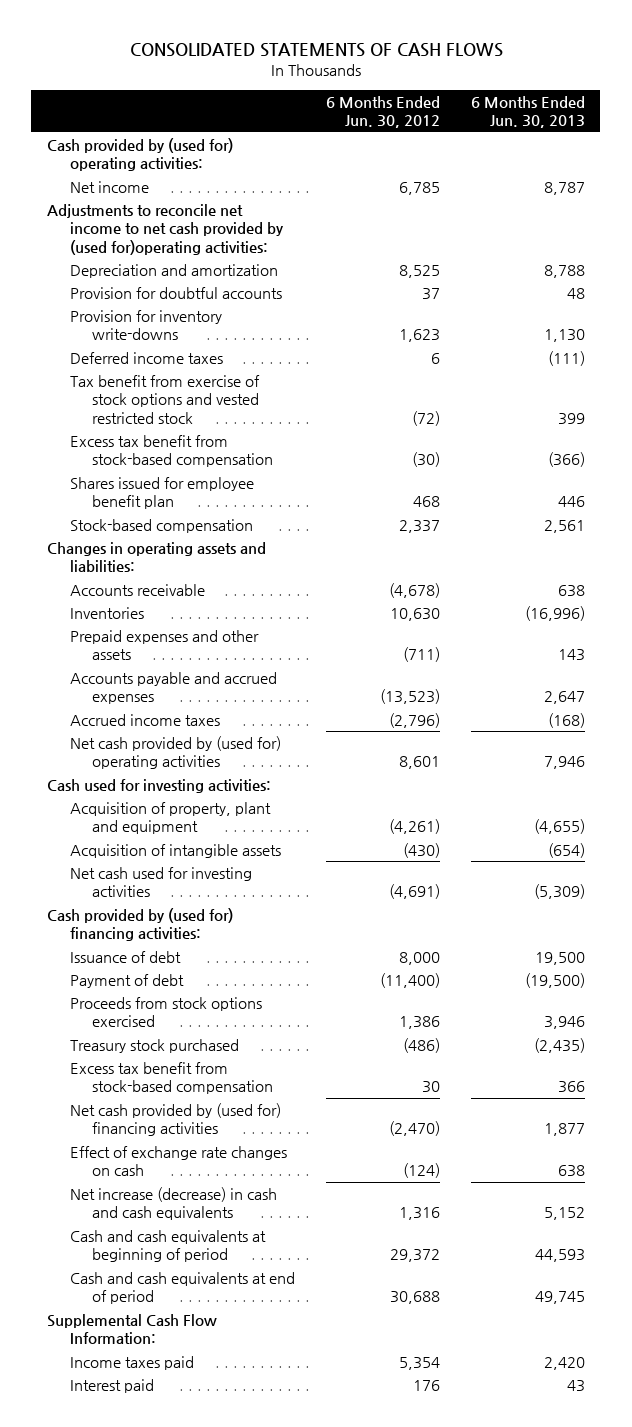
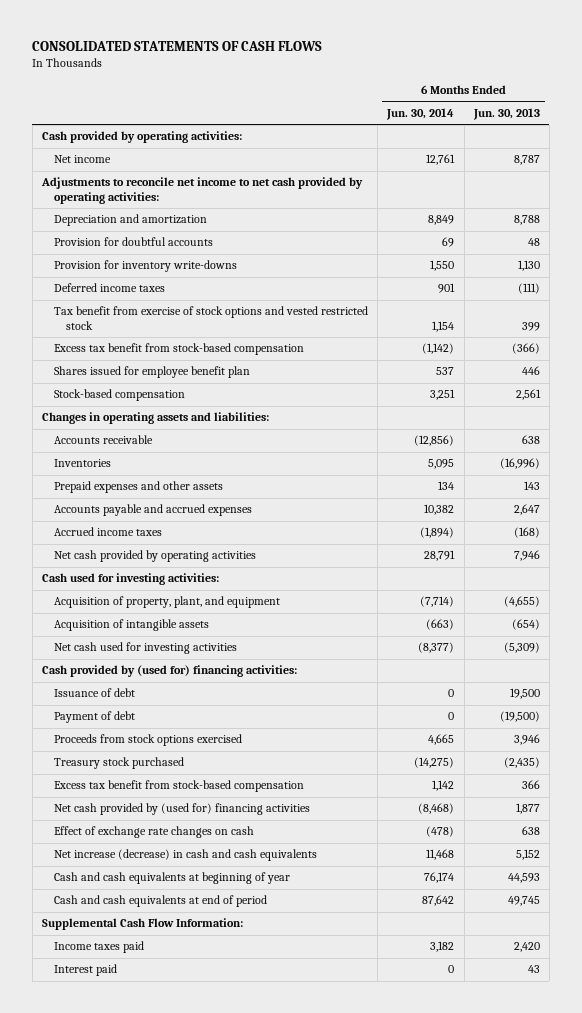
- | 6 Months Ended Jun. 30, 2012 | 6 Months Ended Jun. 30, 2013
+ | 6 Months Ended Jun. 30, 2014 | 6 Months Ended Jun. 30, 2013
- Cash provided by (used for) operating activities:
+ Cash provided by operating activities:
- Adjustments to reconcile net income to net cash provided by (used for)operating activities:
+ Adjustments to reconcile net income to net cash provided by operating activities:
- Net cash provided by (used for) operating activities | 8,601 | 7,946
+ Net cash provided by operating activities | 28,791 | 7,946
- Acquisition of property, plant and equipment | (4,261) | (4,655)
+ Acquisition of property, plant, and equipment | (7,714) | (4,655)
- Cash and cash equivalents at beginning of period | 29,372 | 44,593
+ Cash and cash equivalents at beginning of year | 76,174 | 44,593

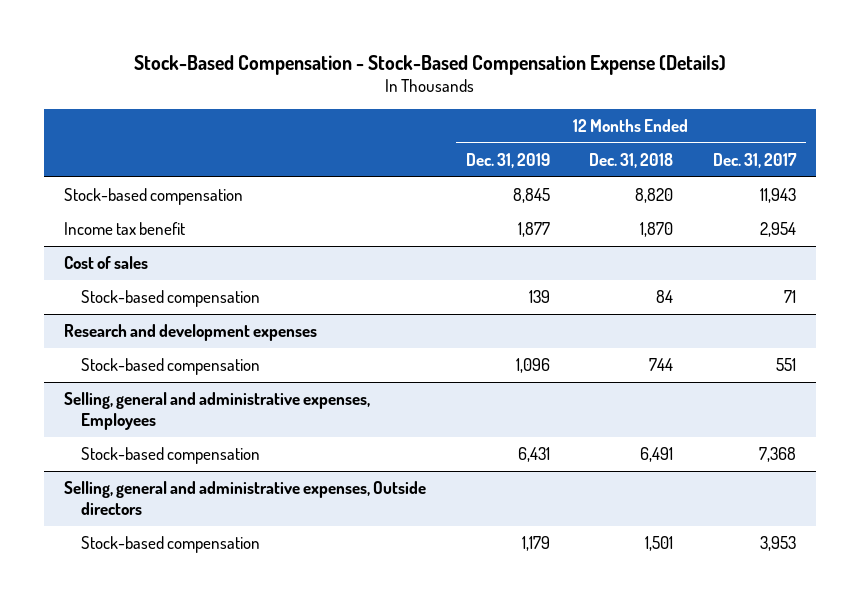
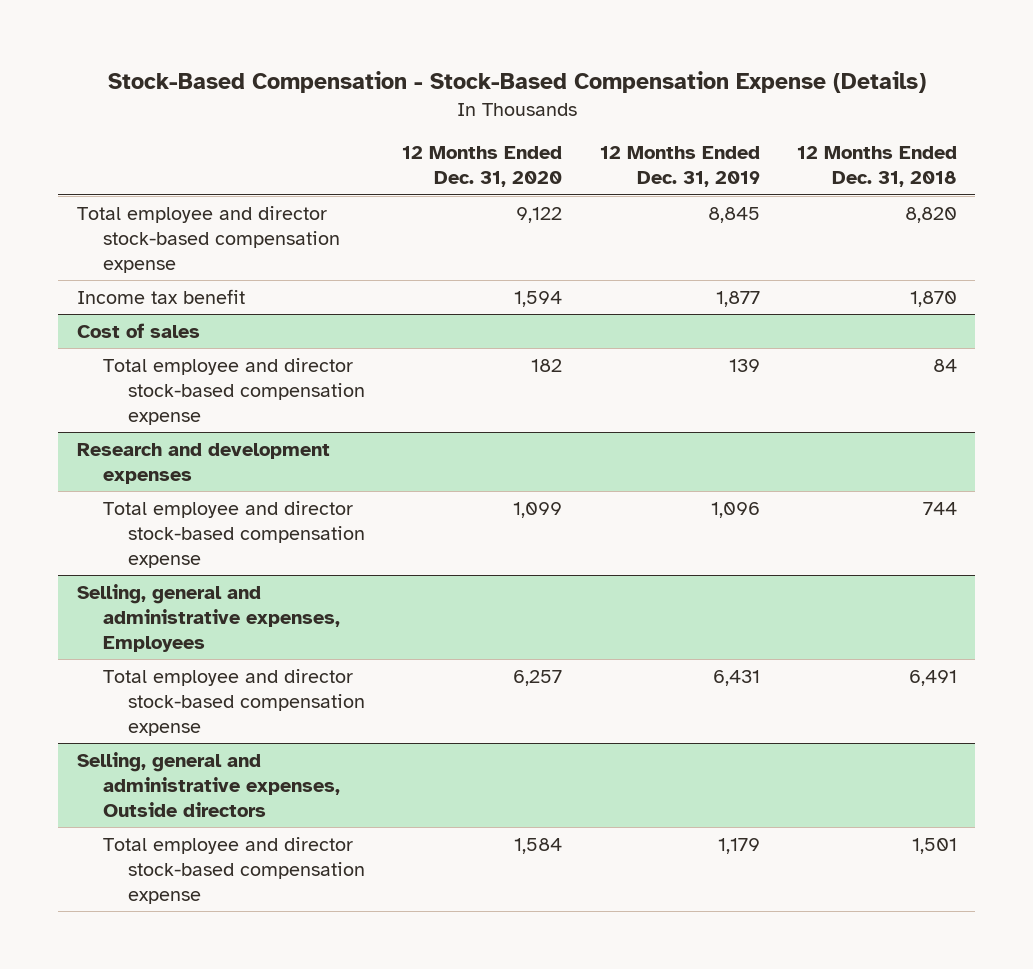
- | 12 Months Ended Dec. 31, 2019 | 12 Months Ended Dec. 31, 2018 | 12 Months Ended Dec. 31, 2017
+ | 12 Months Ended Dec. 31, 2020 | 12 Months Ended Dec. 31, 2019 | 12 Months Ended Dec. 31, 2018
- Stock-based compensation | 8,845 | 8,820 | 11,943
+ Total employee and director stock-based compensation expense | 9,122 | 8,845 | 8,820
@ Cost of sales
- Stock-based compensation | 139 | 84 | 71
+ Total employee and director stock-based compensation expense | 182 | 139 | 84
@ Research and development expenses
- Stock-based compensation | 1,096 | 744 | 551
+ Total employee and director stock-based compensation expense | 1,099 | 1,096 | 744
@ Selling, general and administrative expenses, Employees
- Stock-based compensation | 6,431 | 6,491 | 7,368
+ Total employee and director stock-based compensation expense | 6,257 | 6,431 | 6,491
@ Selling, general and administrative expenses, Outside directors
- Stock-based compensation | 1,179 | 1,501 | 3,953
+ Total employee and director stock-based compensation expense | 1,584 | 1,179 | 1,501

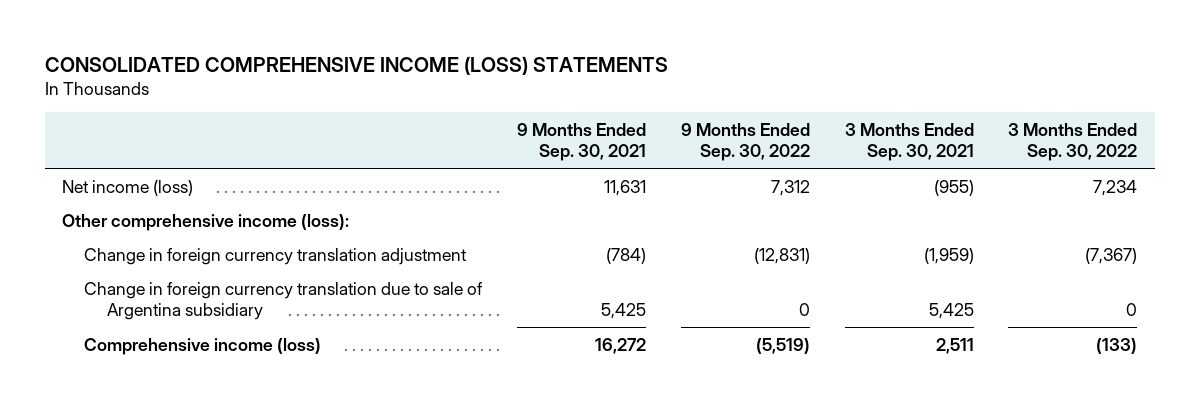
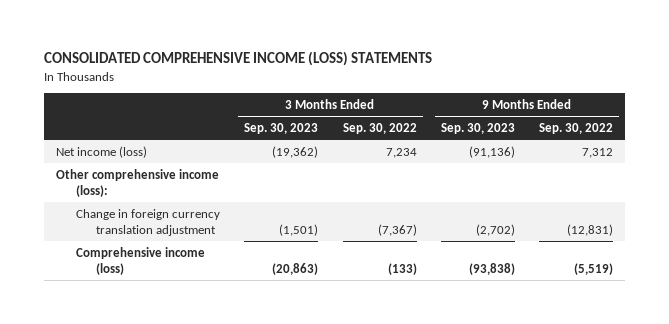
- | 9 Months Ended Sep. 30, 2021 | 9 Months Ended Sep. 30, 2022 | 3 Months Ended Sep. 30, 2021 | 3 Months Ended Sep. 30, 2022
+ | 3 Months Ended Sep. 30, 2023 | 3 Months Ended Sep. 30, 2022 | 9 Months Ended Sep. 30, 2023 | 9 Months Ended Sep. 30, 2022
- Change in foreign currency translation due to sale of Argentina subsidiary | 5,425 | 0 | 5,425 | 0

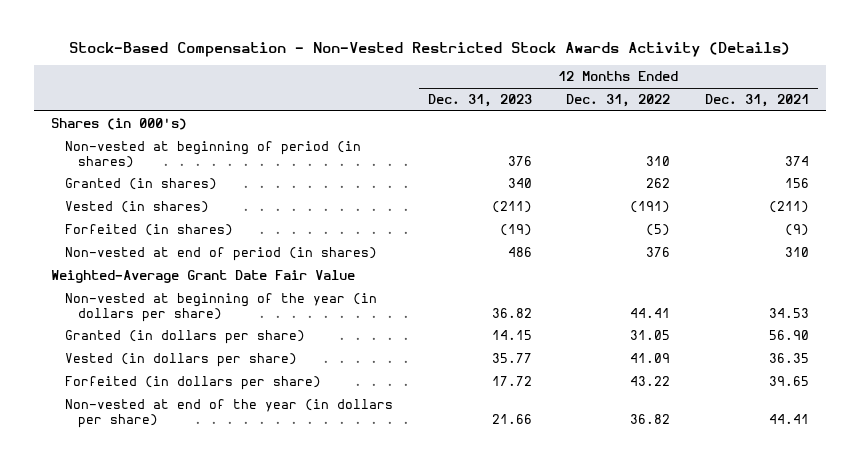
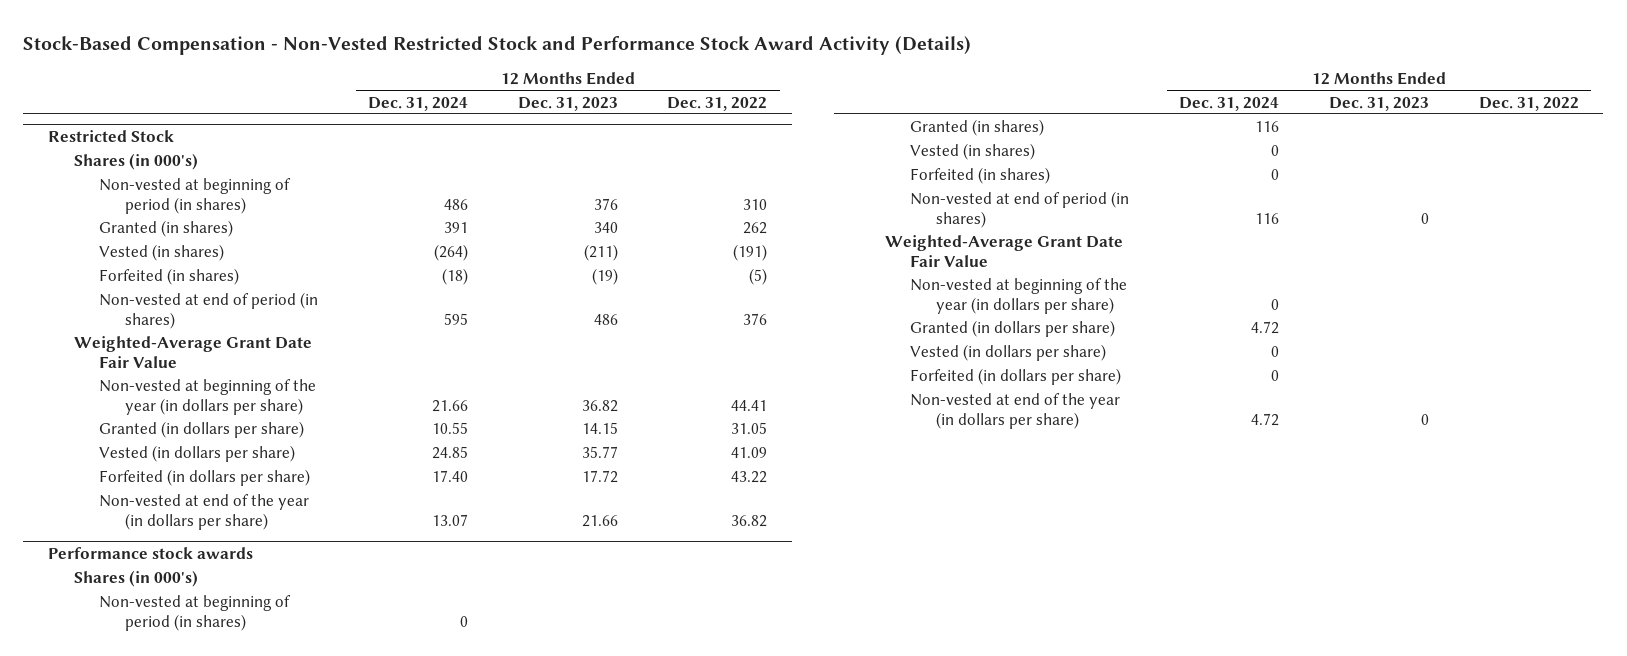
- Stock-Based Compensation - Non-Vested Restricted Stock Awards Activity (Details)
+ Stock-Based Compensation - Non-Vested Restricted Stock and Performance Stock Award Activity (Details)
- | 12 Months Ended Dec. 31, 2023 | 12 Months Ended Dec. 31, 2022 | 12 Months Ended Dec. 31, 2021
+ | 12 Months Ended Dec. 31, 2024 | 12 Months Ended Dec. 31, 2023 | 12 Months Ended Dec. 31, 2022
+ Restricted Stock
+ Performance stock awards
+ Shares (in 000's)
+ Non-vested at beginning of period (in shares) | 0 | |
+ Granted (in shares) | 116 | |
+ Vested (in shares) | 0 | |
+ Forfeited (in shares) | 0 | |
+ Non-vested at end of period (in shares) | 116 | 0 |
+ Weighted-Average Grant Date Fair Value
+ Non-vested at beginning of the year (in dollars per share) | 0 | |
+ Granted (in dollars per share) | 4.72 | |
+ Vested (in dollars per share) | 0 | |
+ Forfeited (in dollars per share) | 0 | |
+ Non-vested at end of the year (in dollars per share) | 4.72 | 0 |

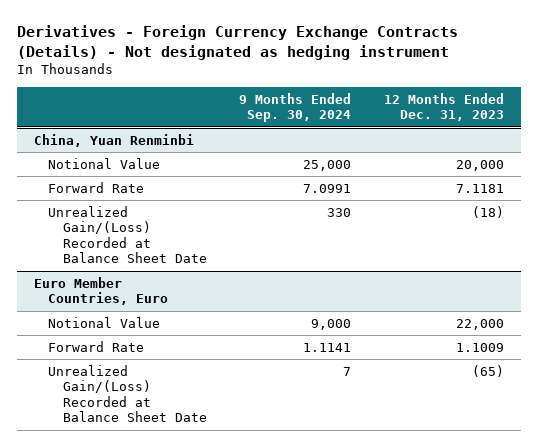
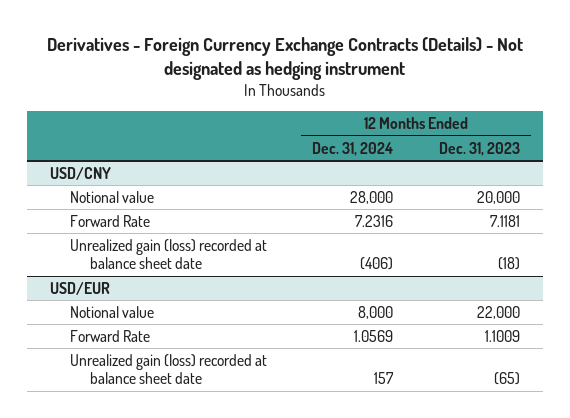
- | 9 Months Ended Sep. 30, 2024 | 12 Months Ended Dec. 31, 2023
+ | 12 Months Ended Dec. 31, 2024 | 12 Months Ended Dec. 31, 2023
- China, Yuan Renminbi
- Notional Value | 25,000 | 20,000
+ USD/CNY
+ Notional value | 28,000 | 20,000
- Unrealized Gain/(Loss) Recorded at Balance Sheet Date | 330 | (18)
- Euro Member Countries, Euro
- Notional Value | 9,000 | 22,000
+ Unrealized gain (loss) recorded at balance sheet date | (406) | (18)
+ USD/EUR
+ Notional value | 8,000 | 22,000
- Unrealized Gain/(Loss) Recorded at Balance Sheet Date | 7 | (65)
+ Unrealized gain (loss) recorded at balance sheet date | 157 | (65)

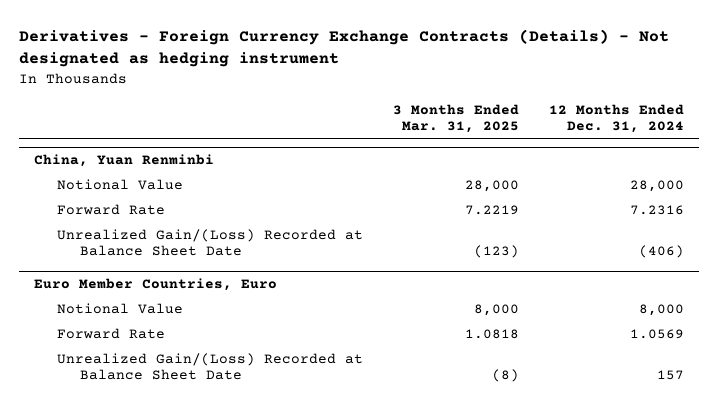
- | 12 Months Ended Dec. 31, 2024 | 12 Months Ended Dec. 31, 2023
+ | 3 Months Ended Mar. 31, 2025 | 12 Months Ended Dec. 31, 2024
- USD/CNY
- Notional value | 28,000 | 20,000
+ China, Yuan Renminbi
+ Notional Value | 28,000 | 28,000
- Unrealized gain (loss) recorded at balance sheet date | (406) | (18)
- USD/EUR
- Notional value | 8,000 | 22,000
+ Unrealized Gain/(Loss) Recorded at Balance Sheet Date | (123) | (406)
+ Euro Member Countries, Euro
+ Notional Value | 8,000 | 8,000
- Unrealized gain (loss) recorded at balance sheet date | 157 | (65)
+ Unrealized Gain/(Loss) Recorded at Balance Sheet Date | (8) | 157

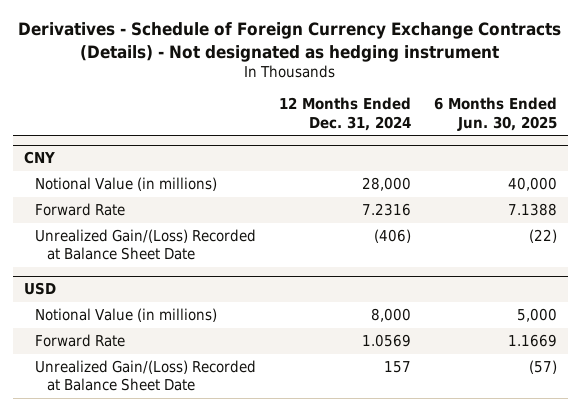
- Derivatives - Foreign Currency Exchange Contracts (Details) - Not designated as hedging instrument
+ Derivatives - Schedule of Foreign Currency Exchange Contracts (Details) - Not designated as hedging instrument
- | 3 Months Ended Mar. 31, 2025 | 12 Months Ended Dec. 31, 2024
+ | 12 Months Ended Dec. 31, 2024 | 6 Months Ended Jun. 30, 2025
- China, Yuan Renminbi
- Notional Value | 28,000 | 28,000
+ CNY
+ Notional Value (in millions) | 28,000 | 40,000
- Euro Member Countries, Euro
- Notional Value | 8,000 | 8,000
+ USD
+ Notional Value (in millions) | 8,000 | 5,000

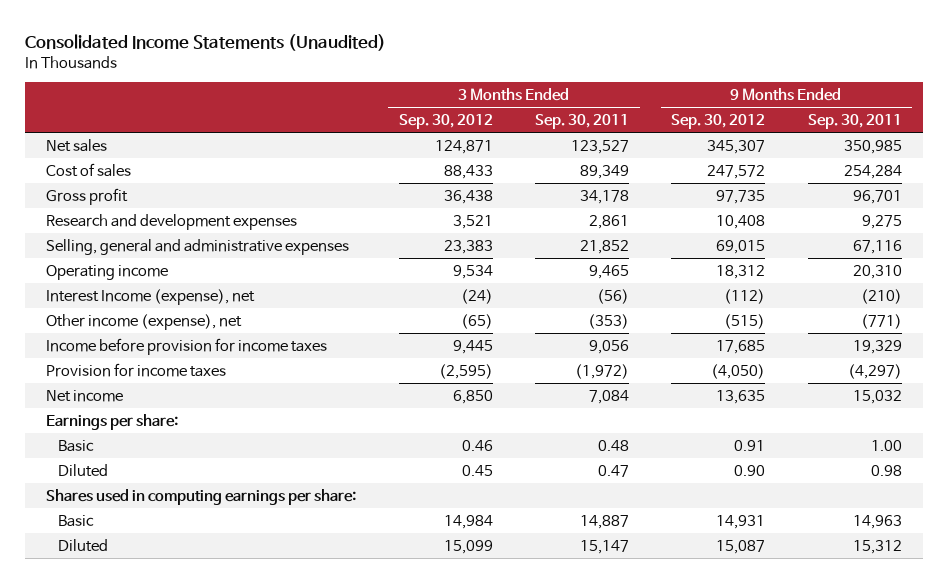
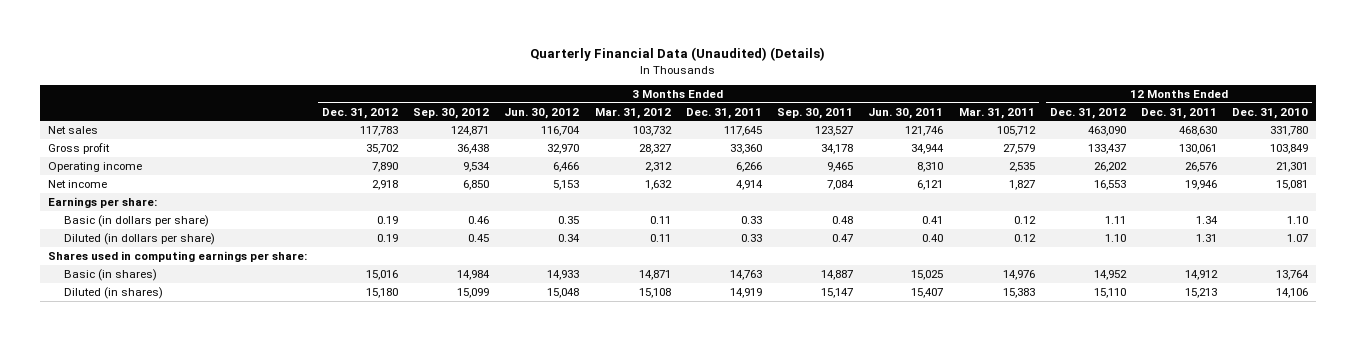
- Consolidated Income Statements (Unaudited)
+ Quarterly Financial Data (Unaudited) (Details)
- | 3 Months Ended Sep. 30, 2012 | 3 Months Ended Sep. 30, 2011 | 9 Months Ended Sep. 30, 2012 | 9 Months Ended Sep. 30, 2011
+ | 3 Months Ended Dec. 31, 2012 | 3 Months Ended Sep. 30, 2012 | 3 Months Ended Jun. 30, 2012 | 3 Months Ended Mar. 31, 2012 | 3 Months Ended Dec. 31, 2011 | 3 Months Ended Sep. 30, 2011 | 3 Months Ended Jun. 30, 2011 | 3 Months Ended Mar. 31, 2011 | 12 Months Ended Dec. 31, 2012 | 12 Months Ended Dec. 31, 2011 | 12 Months Ended Dec. 31, 2010
- Cost of sales | 88,433 | 89,349 | 247,572 | 254,284
- Research and development expenses | 3,521 | 2,861 | 10,408 | 9,275
- Selling, general and administrative expenses | 23,383 | 21,852 | 69,015 | 67,116
- Interest Income (expense), net | (24) | (56) | (112) | (210)
- Other income (expense), net | (65) | (353) | (515) | (771)
- Income before provision for income taxes | 9,445 | 9,056 | 17,685 | 19,329
- Provision for income taxes | (2,595) | (1,972) | (4,050) | (4,297)
- Basic | 0.46 | 0.48 | 0.91 | 1.00
- Diluted | 0.45 | 0.47 | 0.90 | 0.98
+ Basic (in dollars per share) | 0.19 | 0.46 | 0.35 | 0.11 | 0.33 | 0.48 | 0.41 | 0.12 | 1.11 | 1.34 | 1.10
+ Diluted (in dollars per share) | 0.19 | 0.45 | 0.34 | 0.11 | 0.33 | 0.47 | 0.40 | 0.12 | 1.10 | 1.31 | 1.07
- Basic | 14,984 | 14,887 | 14,931 | 14,963
- Diluted | 15,099 | 15,147 | 15,087 | 15,312
+ Basic (in shares) | 15,016 | 14,984 | 14,933 | 14,871 | 14,763 | 14,887 | 15,025 | 14,976 | 14,952 | 14,912 | 13,764
+ Diluted (in shares) | 15,180 | 15,099 | 15,048 | 15,108 | 14,919 | 15,147 | 15,407 | 15,383 | 15,110 | 15,213 | 14,106

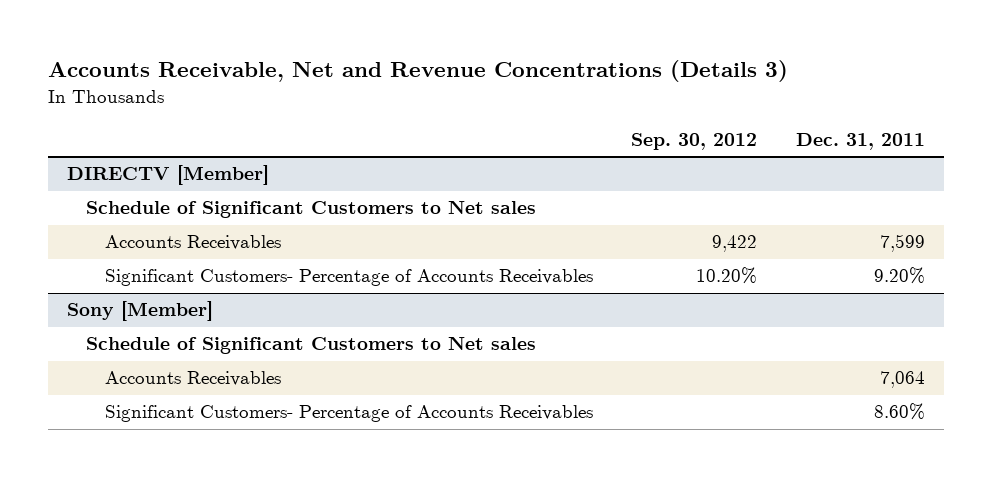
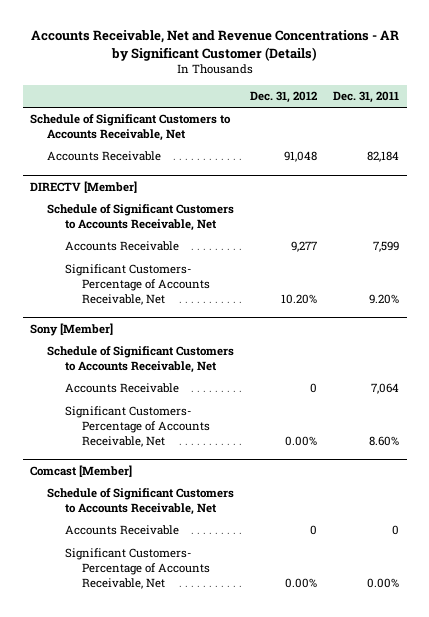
- Accounts Receivable, Net and Revenue Concentrations (Details 3)
+ Accounts Receivable, Net and Revenue Concentrations - AR by Significant Customer (Details)
- | Sep. 30, 2012 | Dec. 31, 2011
+ | Dec. 31, 2012 | Dec. 31, 2011
+ Schedule of Significant Customers to Accounts Receivable, Net
+ Accounts Receivable | 91,048 | 82,184
@ DIRECTV [Member]
- Schedule of Significant Customers to Net sales
- Accounts Receivables | 9,422 | 7,599
- Significant Customers- Percentage of Accounts Receivables | 10.20% | 9.20%
+ Schedule of Significant Customers to Accounts Receivable, Net
+ Accounts Receivable | 9,277 | 7,599
+ Significant Customers- Percentage of Accounts Receivable, Net | 10.20% | 9.20%
@ Sony [Member]
- Schedule of Significant Customers to Net sales
- Accounts Receivables | | 7,064
- Significant Customers- Percentage of Accounts Receivables | | 8.60%
+ Schedule of Significant Customers to Accounts Receivable, Net
+ Accounts Receivable | 0 | 7,064
+ Significant Customers- Percentage of Accounts Receivable, Net | 0.00% | 8.60%
+ Comcast [Member]
+ Schedule of Significant Customers to Accounts Receivable, Net
+ Accounts Receivable | 0 | 0
+ Significant Customers- Percentage of Accounts Receivable, Net | 0.00% | 0.00%

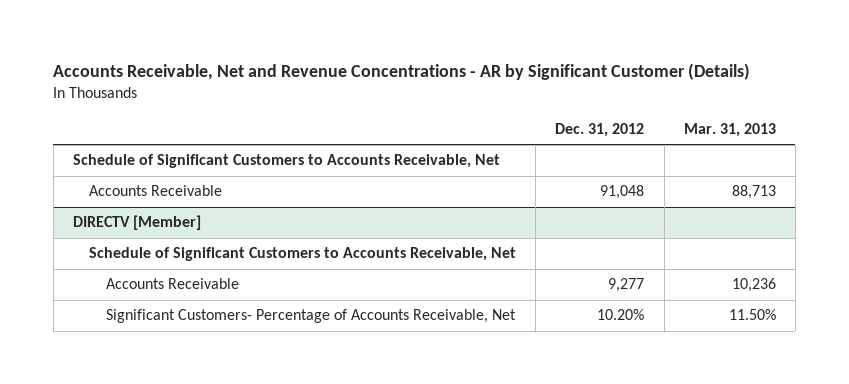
- | Dec. 31, 2012 | Dec. 31, 2011
+ | Dec. 31, 2012 | Mar. 31, 2013
- Sony [Member]
- Schedule of Significant Customers to Accounts Receivable, Net
- Accounts Receivable | 0 | 7,064
- Significant Customers- Percentage of Accounts Receivable, Net | 0.00% | 8.60%
- Comcast [Member]
- Schedule of Significant Customers to Accounts Receivable, Net
- Accounts Receivable | 0 | 0
- Significant Customers- Percentage of Accounts Receivable, Net | 0.00% | 0.00%

